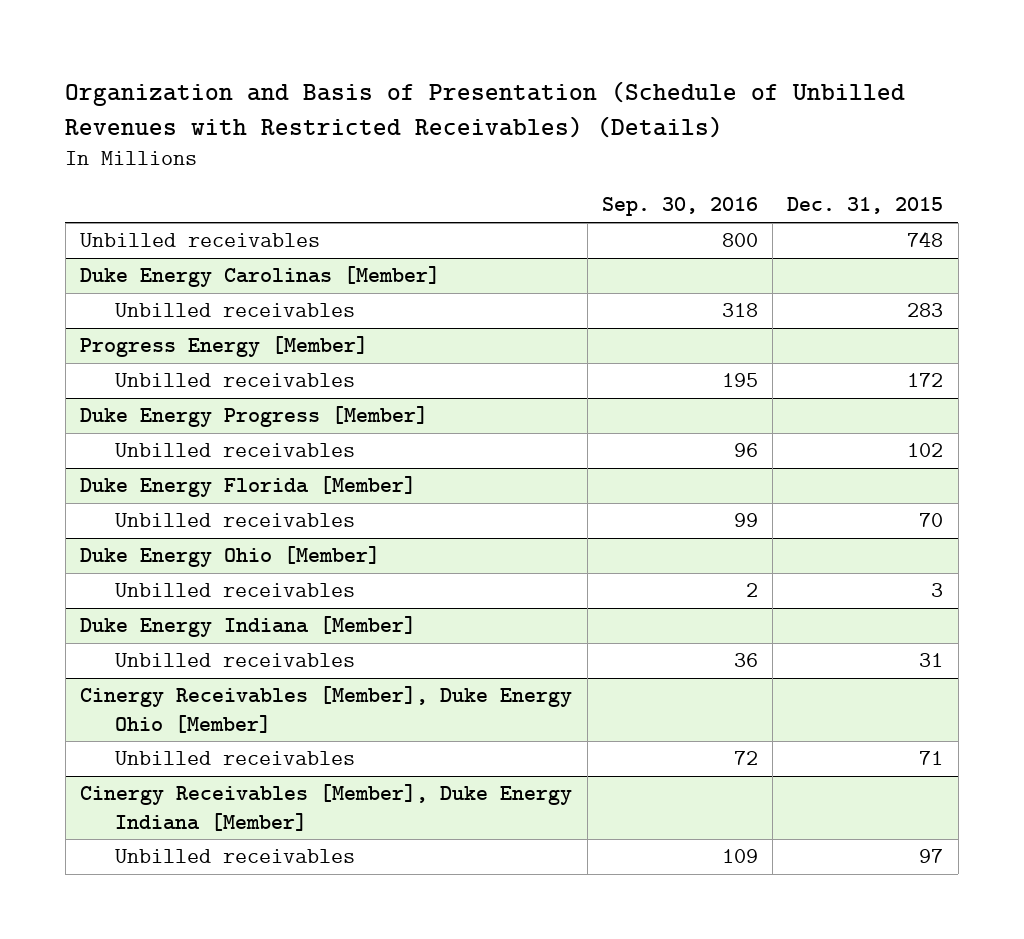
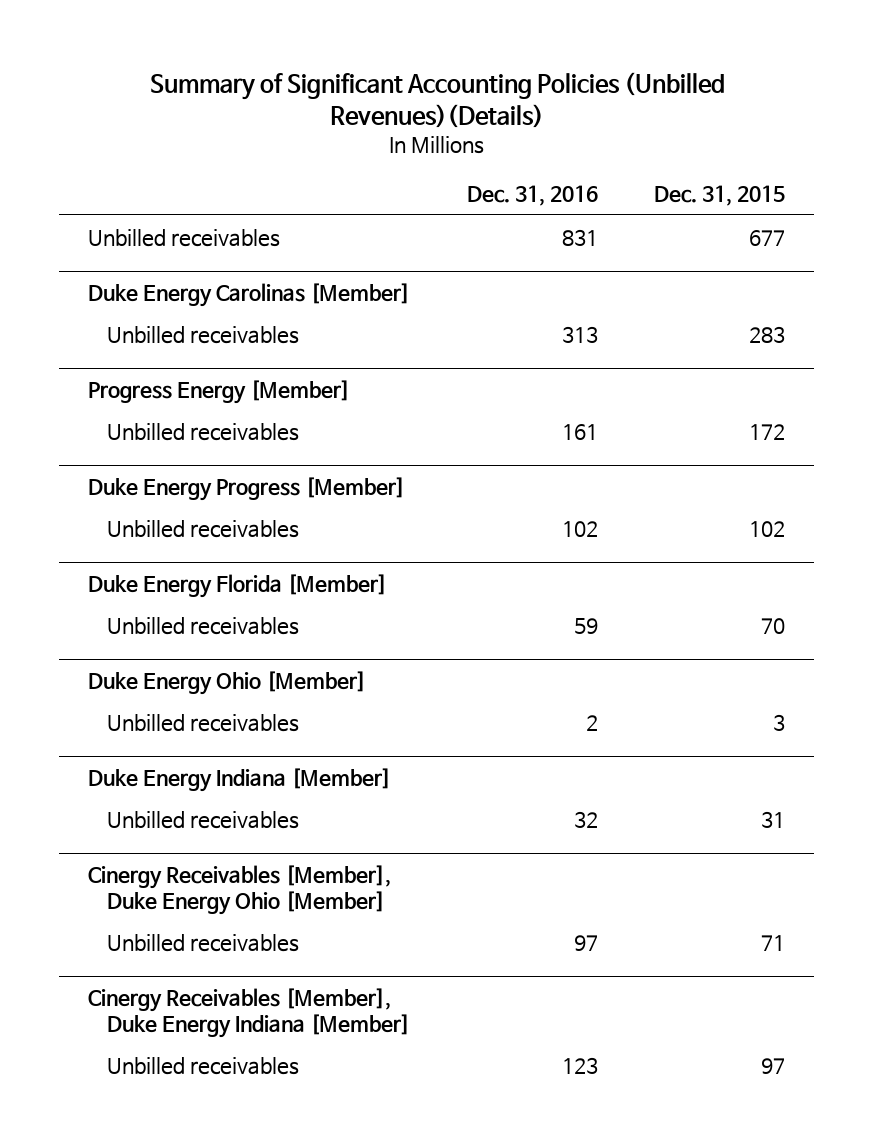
- Organization and Basis of Presentation (Schedule of Unbilled Revenues with Restricted Receivables) (Details)
+ Summary of Significant Accounting Policies (Unbilled Revenues)(Details)
- | Sep. 30, 2016 | Dec. 31, 2015
+ | Dec. 31, 2016 | Dec. 31, 2015
- Unbilled receivables | 800 | 748
+ Unbilled receivables | 831 | 677

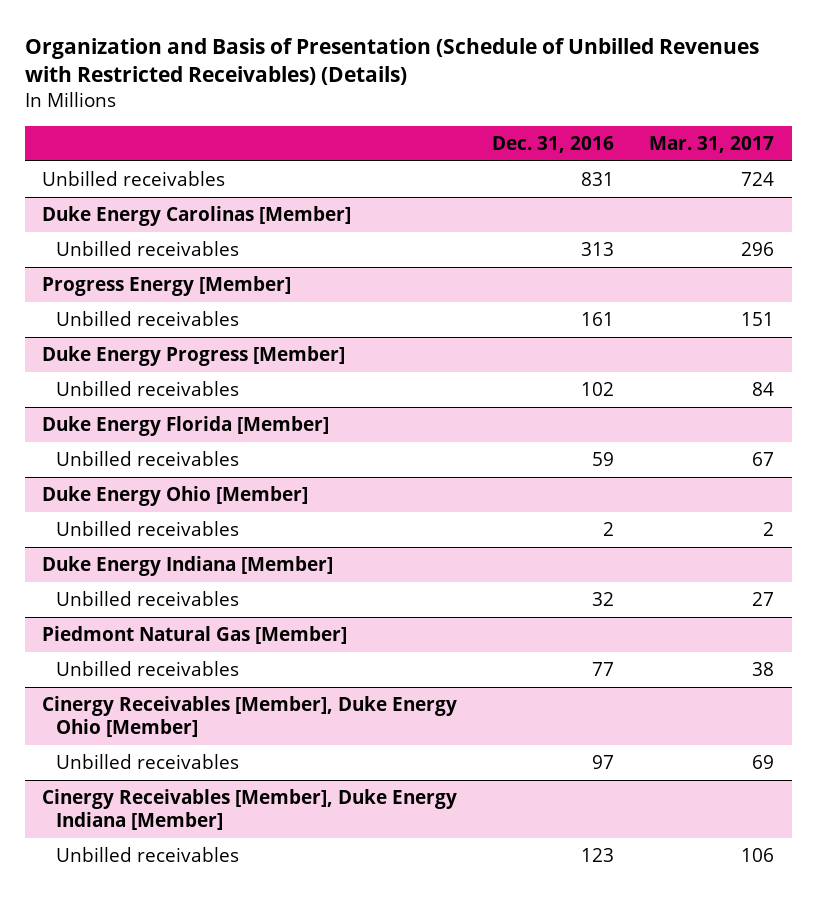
- Summary of Significant Accounting Policies (Unbilled Revenues)(Details)
+ Organization and Basis of Presentation (Schedule of Unbilled Revenues with Restricted Receivables) (Details)
- | Dec. 31, 2016 | Dec. 31, 2015
+ | Dec. 31, 2016 | Mar. 31, 2017
+ Piedmont Natural Gas [Member]
+ Unbilled receivables | 77 | 38

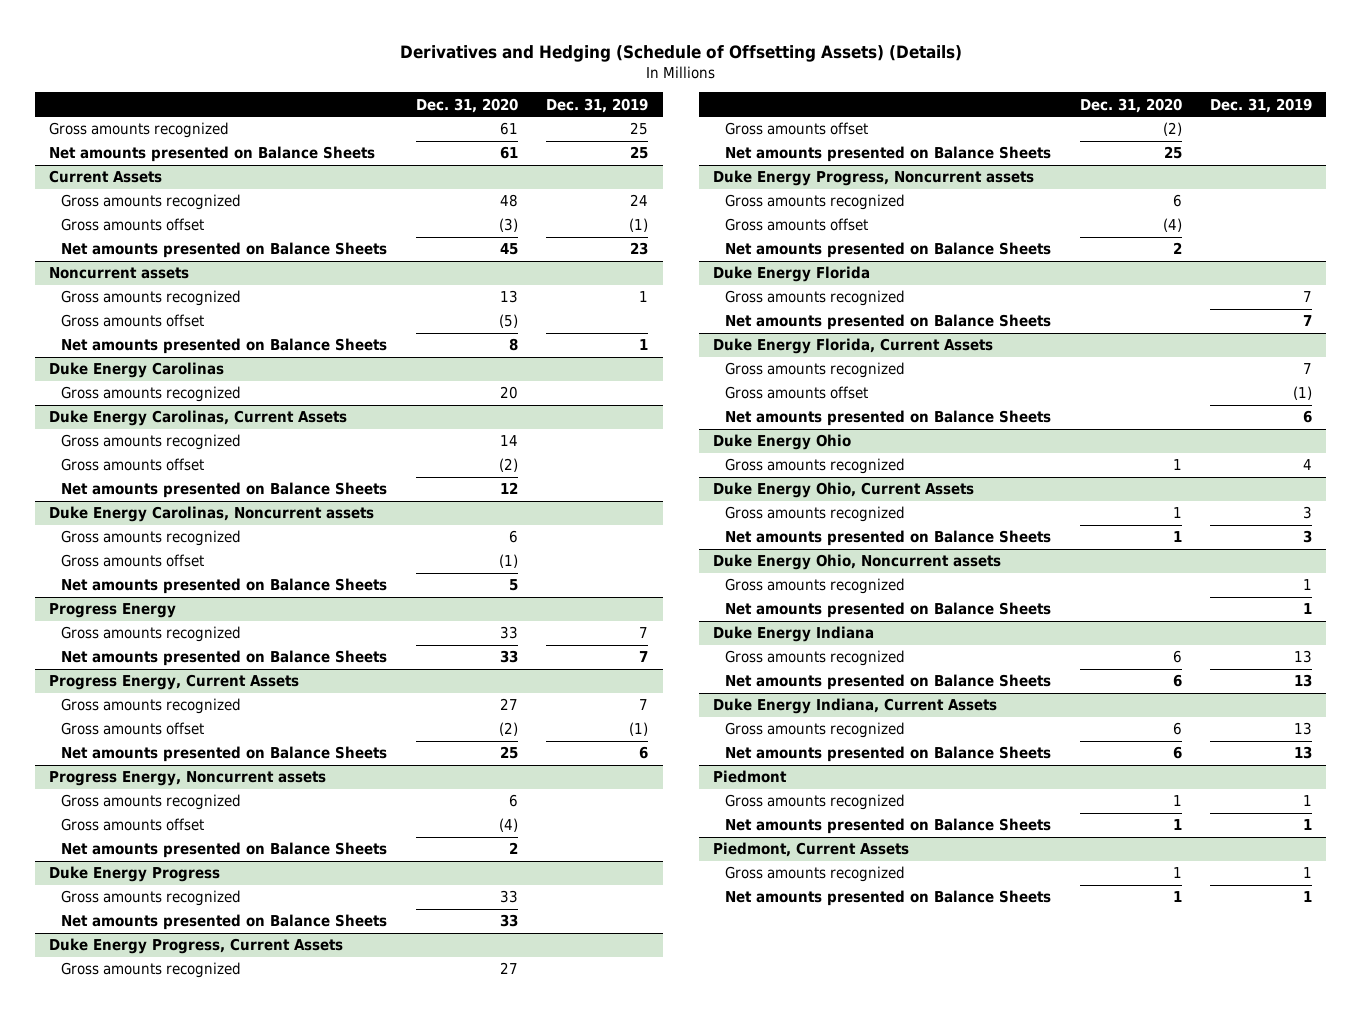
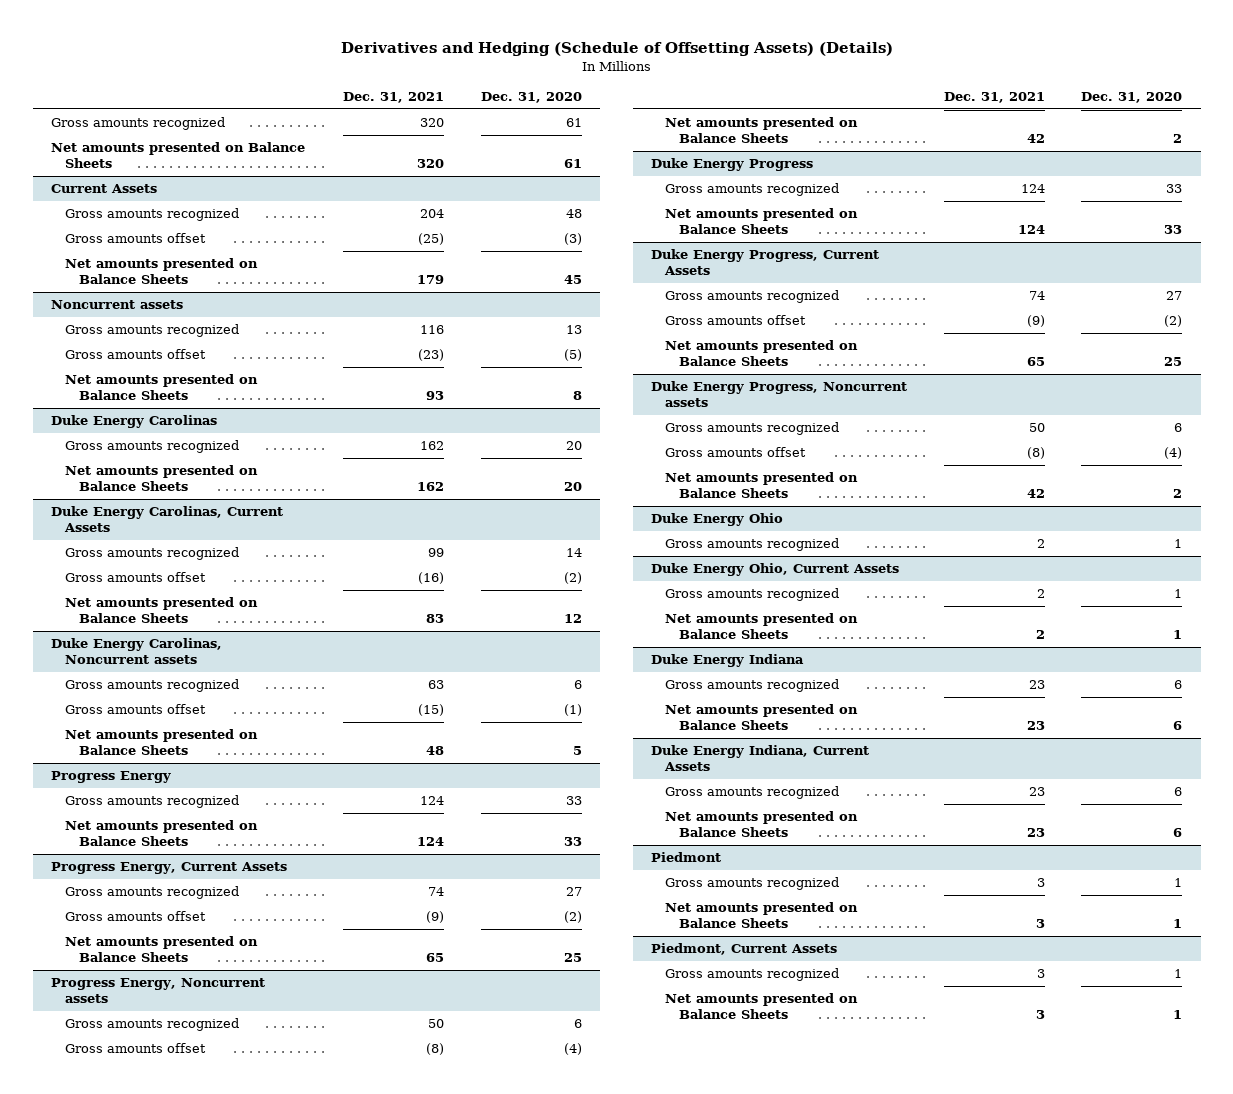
- | Dec. 31, 2020 | Dec. 31, 2019
+ | Dec. 31, 2021 | Dec. 31, 2020
@ Duke Energy Carolinas
+ Net amounts presented on Balance Sheets | 162 | 20
- Duke Energy Florida
- Gross amounts recognized | | 7
- Net amounts presented on Balance Sheets | | 7
- Duke Energy Florida, Current Assets
- Gross amounts recognized | | 7
- Gross amounts offset | | (1)
- Net amounts presented on Balance Sheets | | 6
- Duke Energy Ohio, Noncurrent assets
- Gross amounts recognized | | 1
- Net amounts presented on Balance Sheets | | 1

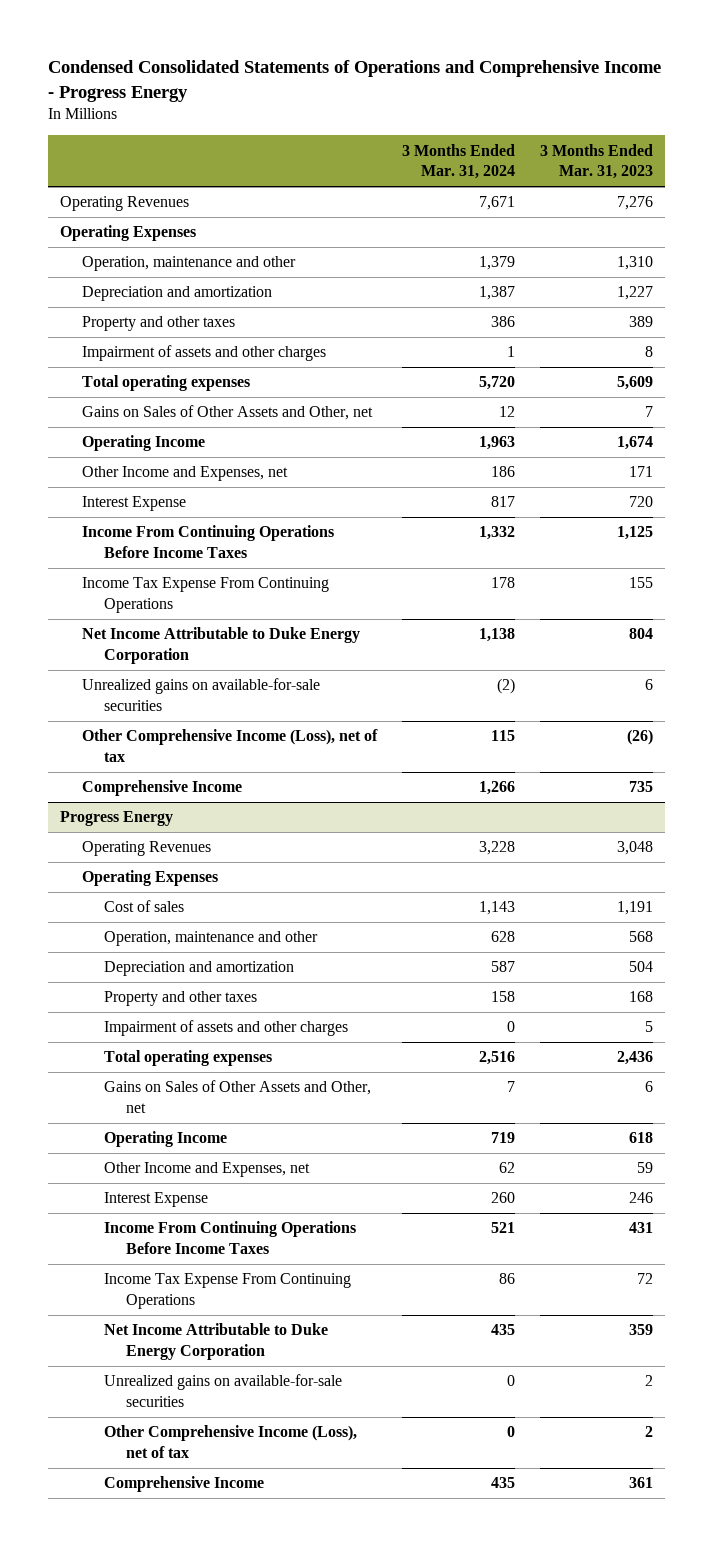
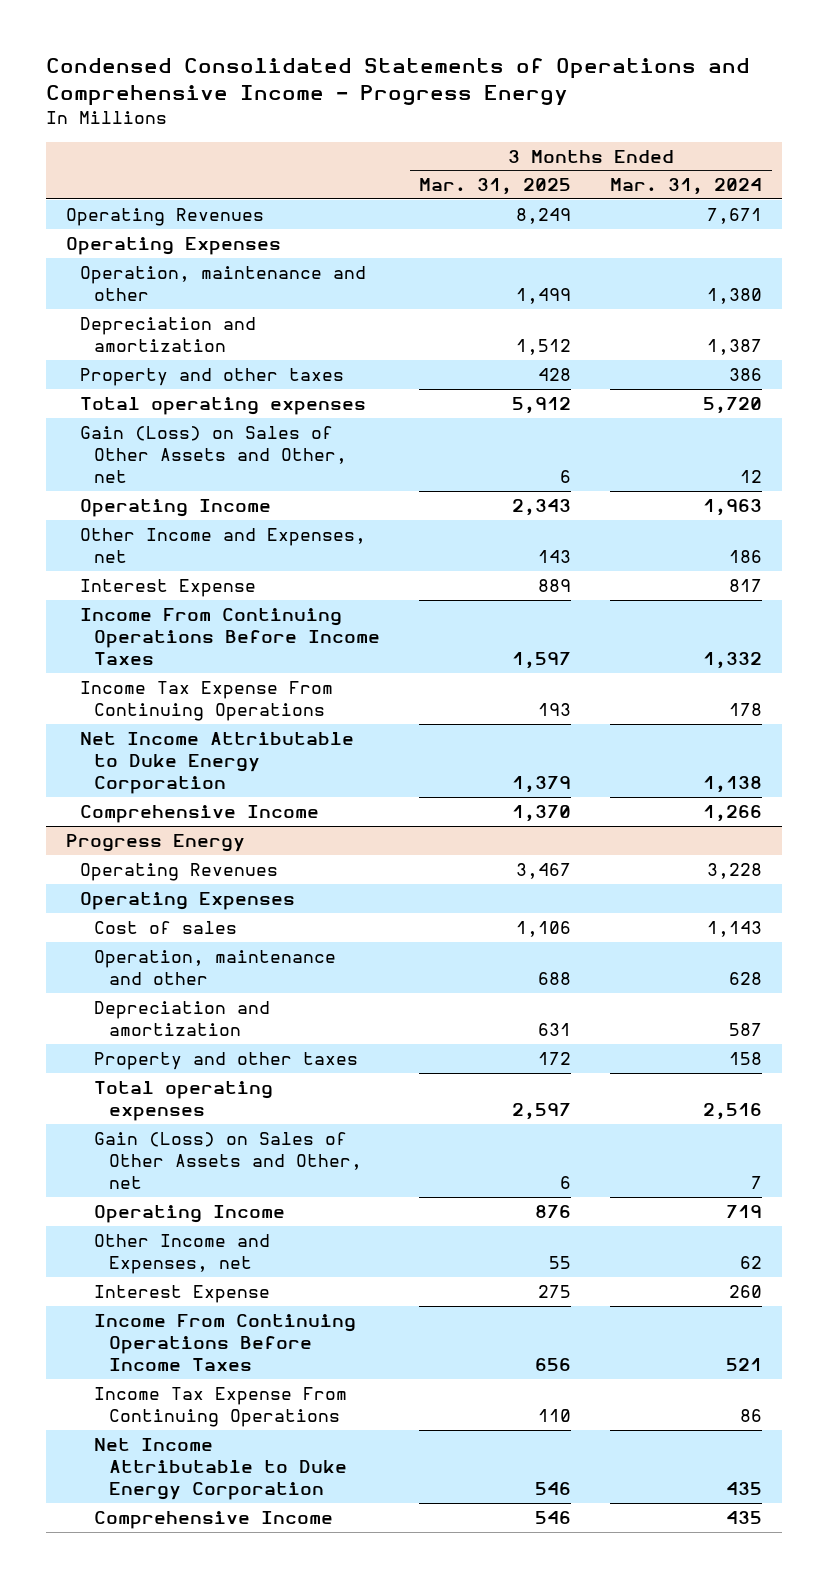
- | 3 Months Ended Mar. 31, 2024 | 3 Months Ended Mar. 31, 2023
+ | 3 Months Ended Mar. 31, 2025 | 3 Months Ended Mar. 31, 2024
- Operation, maintenance and other | 1,379 | 1,310
+ Operation, maintenance and other | 1,499 | 1,380
- Impairment of assets and other charges | 1 | 8
- Gains on Sales of Other Assets and Other, net | 12 | 7
+ Gain (Loss) on Sales of Other Assets and Other, net | 6 | 12
- Unrealized gains on available-for-sale securities | (2) | 6
- Other Comprehensive Income (Loss), net of tax | 115 | (26)
@ Progress Energy
- Impairment of assets and other charges | 0 | 5
- Gains on Sales of Other Assets and Other, net | 7 | 6
+ Gain (Loss) on Sales of Other Assets and Other, net | 6 | 7
- Unrealized gains on available-for-sale securities | 0 | 2
- Other Comprehensive Income (Loss), net of tax | 0 | 2

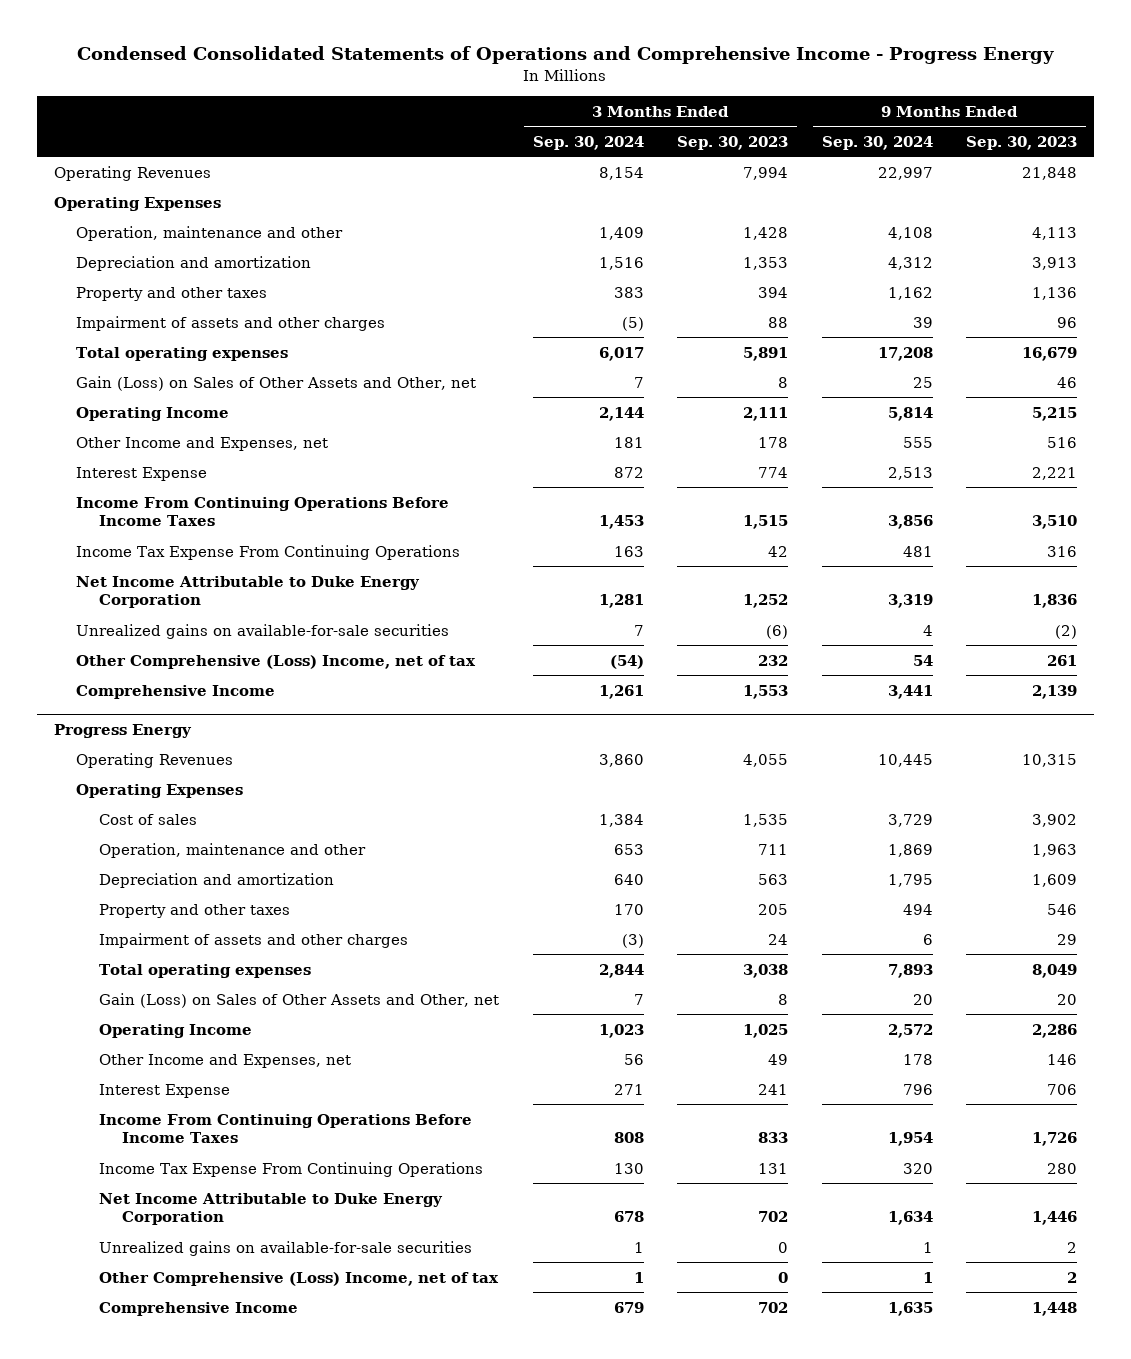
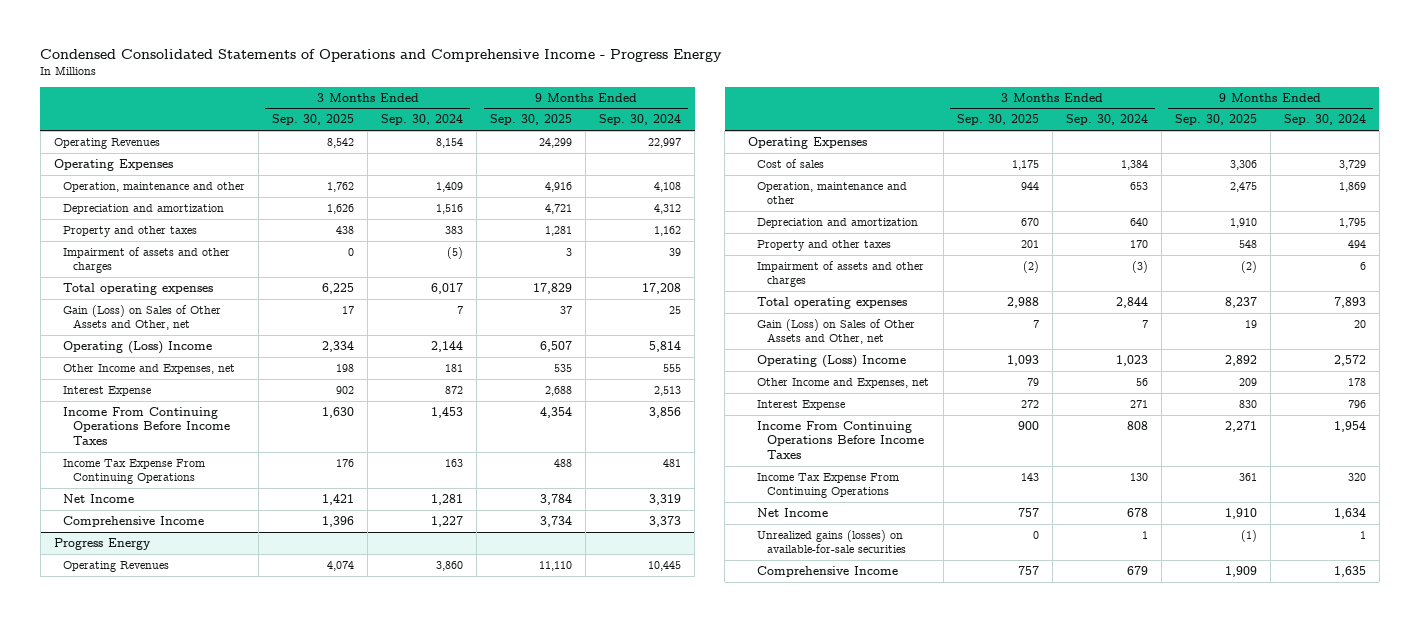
- | 3 Months Ended Sep. 30, 2024 | 3 Months Ended Sep. 30, 2023 | 9 Months Ended Sep. 30, 2024 | 9 Months Ended Sep. 30, 2023
+ | 3 Months Ended Sep. 30, 2025 | 3 Months Ended Sep. 30, 2024 | 9 Months Ended Sep. 30, 2025 | 9 Months Ended Sep. 30, 2024
- Operating Income | 2,144 | 2,111 | 5,814 | 5,215
+ Operating (Loss) Income | 2,334 | 2,144 | 6,507 | 5,814
- Net Income Attributable to Duke Energy Corporation | 1,281 | 1,252 | 3,319 | 1,836
- Unrealized gains on available-for-sale securities | 7 | (6) | 4 | (2)
- Other Comprehensive (Loss) Income, net of tax | (54) | 232 | 54 | 261
- Comprehensive Income | 1,261 | 1,553 | 3,441 | 2,139
+ Net Income | 1,421 | 1,281 | 3,784 | 3,319
+ Comprehensive Income | 1,396 | 1,227 | 3,734 | 3,373
@ Progress Energy
- Operating Income | 1,023 | 1,025 | 2,572 | 2,286
+ Operating (Loss) Income | 1,093 | 1,023 | 2,892 | 2,572
- Net Income Attributable to Duke Energy Corporation | 678 | 702 | 1,634 | 1,446
- Unrealized gains on available-for-sale securities | 1 | 0 | 1 | 2
- Other Comprehensive (Loss) Income, net of tax | 1 | 0 | 1 | 2
+ Net Income | 757 | 678 | 1,910 | 1,634
+ Unrealized gains (losses) on available-for-sale securities | 0 | 1 | (1) | 1

